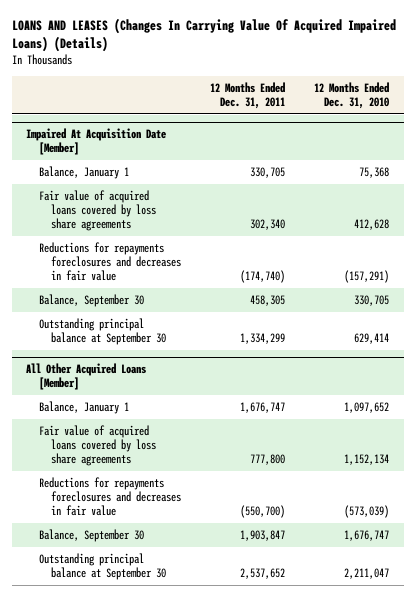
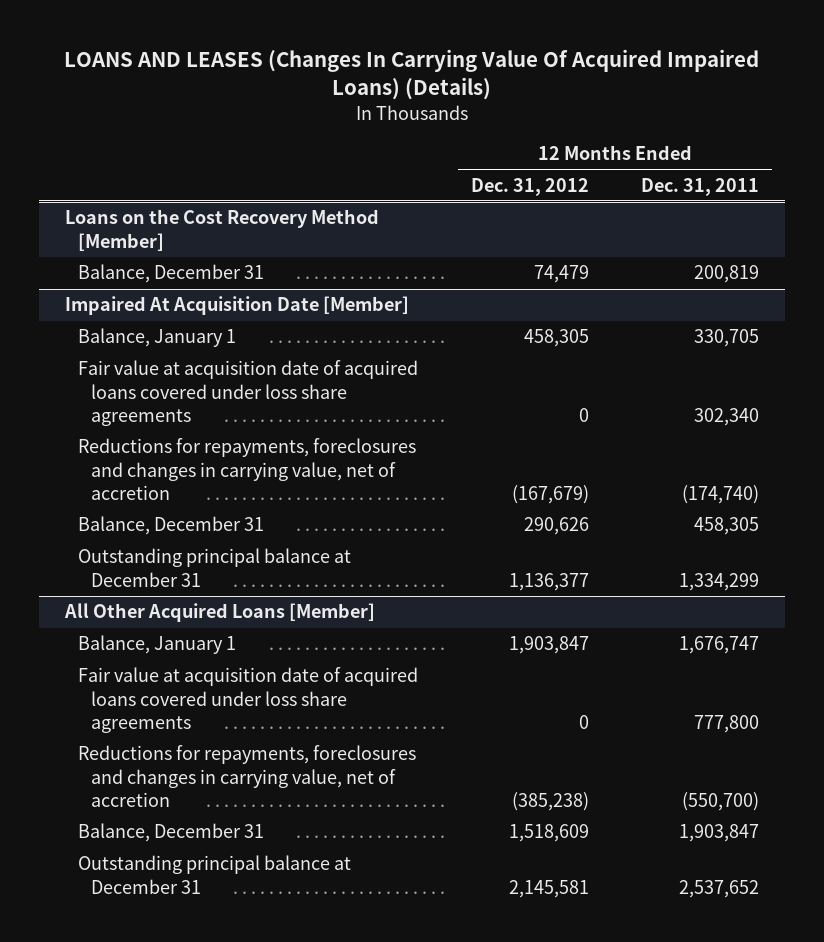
- | 12 Months Ended Dec. 31, 2011 | 12 Months Ended Dec. 31, 2010
+ | 12 Months Ended Dec. 31, 2012 | 12 Months Ended Dec. 31, 2011
+ Loans on the Cost Recovery Method [Member]
+ Balance, December 31 | 74,479 | 200,819
@ Impaired At Acquisition Date [Member]
- Fair value of acquired loans covered by loss share agreements | 302,340 | 412,628
- Reductions for repayments foreclosures and decreases in fair value | (174,740) | (157,291)
- Balance, September 30 | 458,305 | 330,705
- Outstanding principal balance at September 30 | 1,334,299 | 629,414
+ Fair value at acquisition date of acquired loans covered under loss share agreements | 0 | 302,340
+ Reductions for repayments, foreclosures and changes in carrying value, net of accretion | (167,679) | (174,740)
+ Balance, December 31 | 290,626 | 458,305
+ Outstanding principal balance at December 31 | 1,136,377 | 1,334,299
@ All Other Acquired Loans [Member]
- Fair value of acquired loans covered by loss share agreements | 777,800 | 1,152,134
- Reductions for repayments foreclosures and decreases in fair value | (550,700) | (573,039)
- Balance, September 30 | 1,903,847 | 1,676,747
- Outstanding principal balance at September 30 | 2,537,652 | 2,211,047
+ Fair value at acquisition date of acquired loans covered under loss share agreements | 0 | 777,800
+ Reductions for repayments, foreclosures and changes in carrying value, net of accretion | (385,238) | (550,700)
+ Balance, December 31 | 1,518,609 | 1,903,847
+ Outstanding principal balance at December 31 | 2,145,581 | 2,537,652

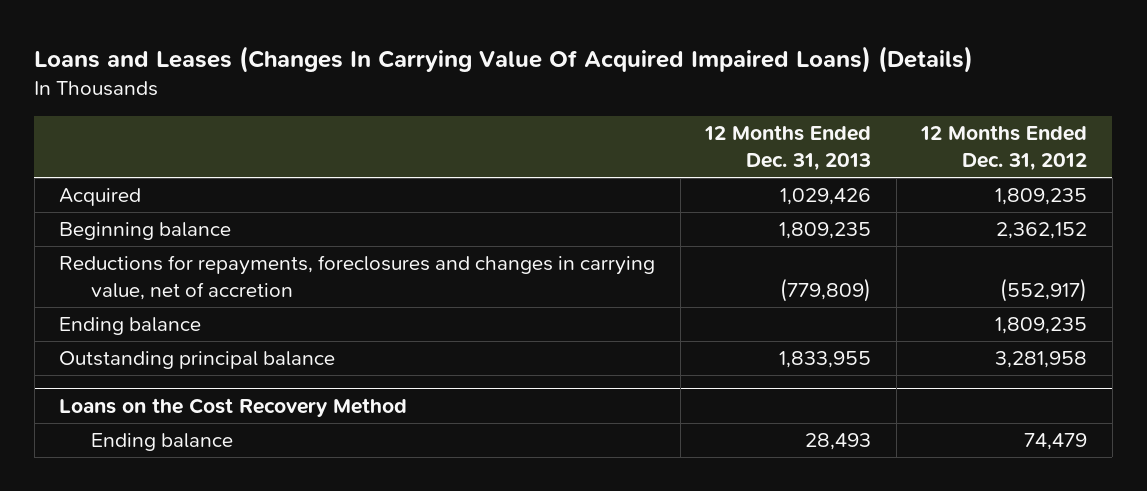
- LOANS AND LEASES (Changes In Carrying Value Of Acquired Impaired Loans) (Details)
+ Loans and Leases (Changes In Carrying Value Of Acquired Impaired Loans) (Details)
- | 12 Months Ended Dec. 31, 2012 | 12 Months Ended Dec. 31, 2011
+ | 12 Months Ended Dec. 31, 2013 | 12 Months Ended Dec. 31, 2012
- Loans on the Cost Recovery Method [Member]
- Balance, December 31 | 74,479 | 200,819
- Impaired At Acquisition Date [Member]
- Balance, January 1 | 458,305 | 330,705
- Fair value at acquisition date of acquired loans covered under loss share agreements | 0 | 302,340
- Reductions for repayments, foreclosures and changes in carrying value, net of accretion | (167,679) | (174,740)
- Balance, December 31 | 290,626 | 458,305
- Outstanding principal balance at December 31 | 1,136,377 | 1,334,299
- All Other Acquired Loans [Member]
- Balance, January 1 | 1,903,847 | 1,676,747
- Fair value at acquisition date of acquired loans covered under loss share agreements | 0 | 777,800
- Reductions for repayments, foreclosures and changes in carrying value, net of accretion | (385,238) | (550,700)
- Balance, December 31 | 1,518,609 | 1,903,847
- Outstanding principal balance at December 31 | 2,145,581 | 2,537,652
+ Acquired | 1,029,426 | 1,809,235
+ Beginning balance | 1,809,235 | 2,362,152
+ Reductions for repayments, foreclosures and changes in carrying value, net of accretion | (779,809) | (552,917)
+ Ending balance | | 1,809,235
+ Outstanding principal balance | 1,833,955 | 3,281,958
+ Loans on the Cost Recovery Method
+ Ending balance | 28,493 | 74,479

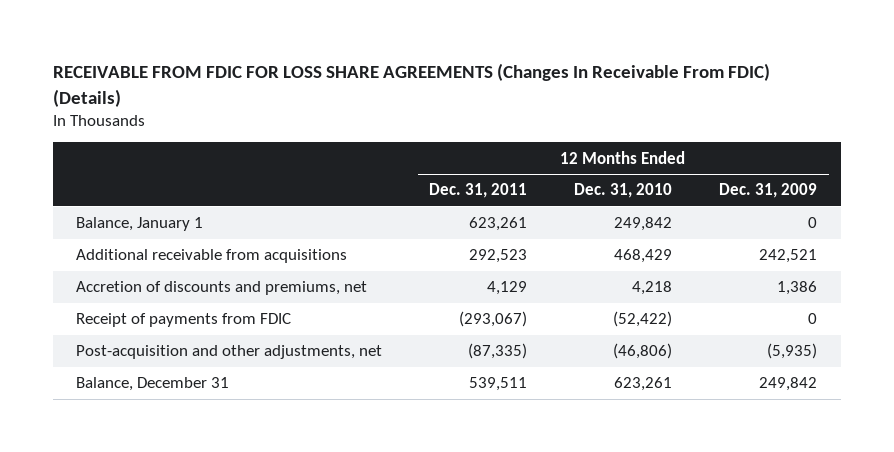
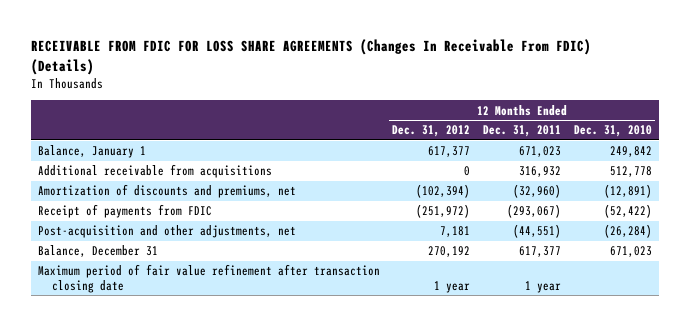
- | 12 Months Ended Dec. 31, 2011 | 12 Months Ended Dec. 31, 2010 | 12 Months Ended Dec. 31, 2009
+ | 12 Months Ended Dec. 31, 2012 | 12 Months Ended Dec. 31, 2011 | 12 Months Ended Dec. 31, 2010
- Balance, January 1 | 623,261 | 249,842 | 0
- Additional receivable from acquisitions | 292,523 | 468,429 | 242,521
- Accretion of discounts and premiums, net | 4,129 | 4,218 | 1,386
+ Balance, January 1 | 617,377 | 671,023 | 249,842
+ Additional receivable from acquisitions | 0 | 316,932 | 512,778
+ Amortization of discounts and premiums, net | (102,394) | (32,960) | (12,891)
- Post-acquisition and other adjustments, net | (87,335) | (46,806) | (5,935)
- Balance, December 31 | 539,511 | 623,261 | 249,842
+ Post-acquisition and other adjustments, net | 7,181 | (44,551) | (26,284)
+ Balance, December 31 | 270,192 | 617,377 | 671,023
+ Maximum period of fair value refinement after transaction closing date | 1 year | 1 year |

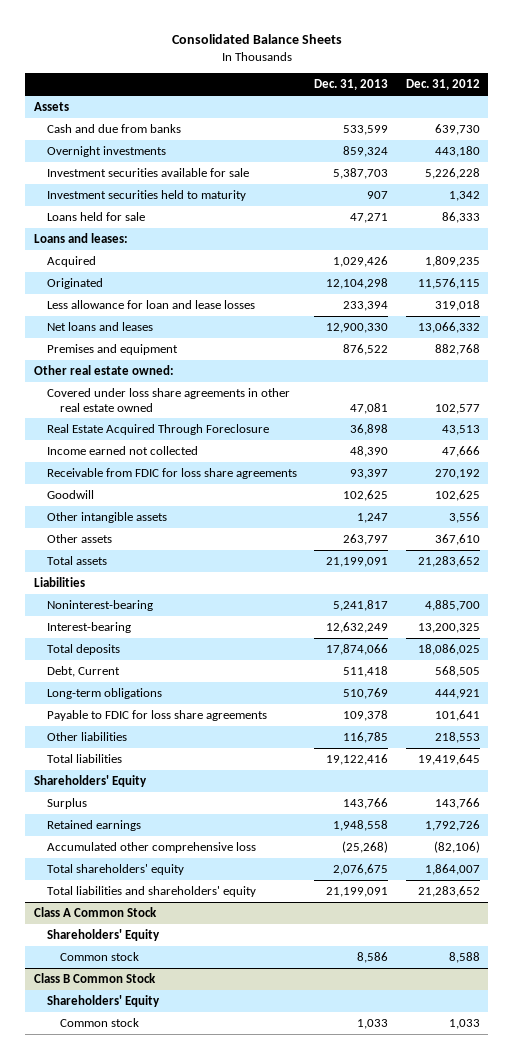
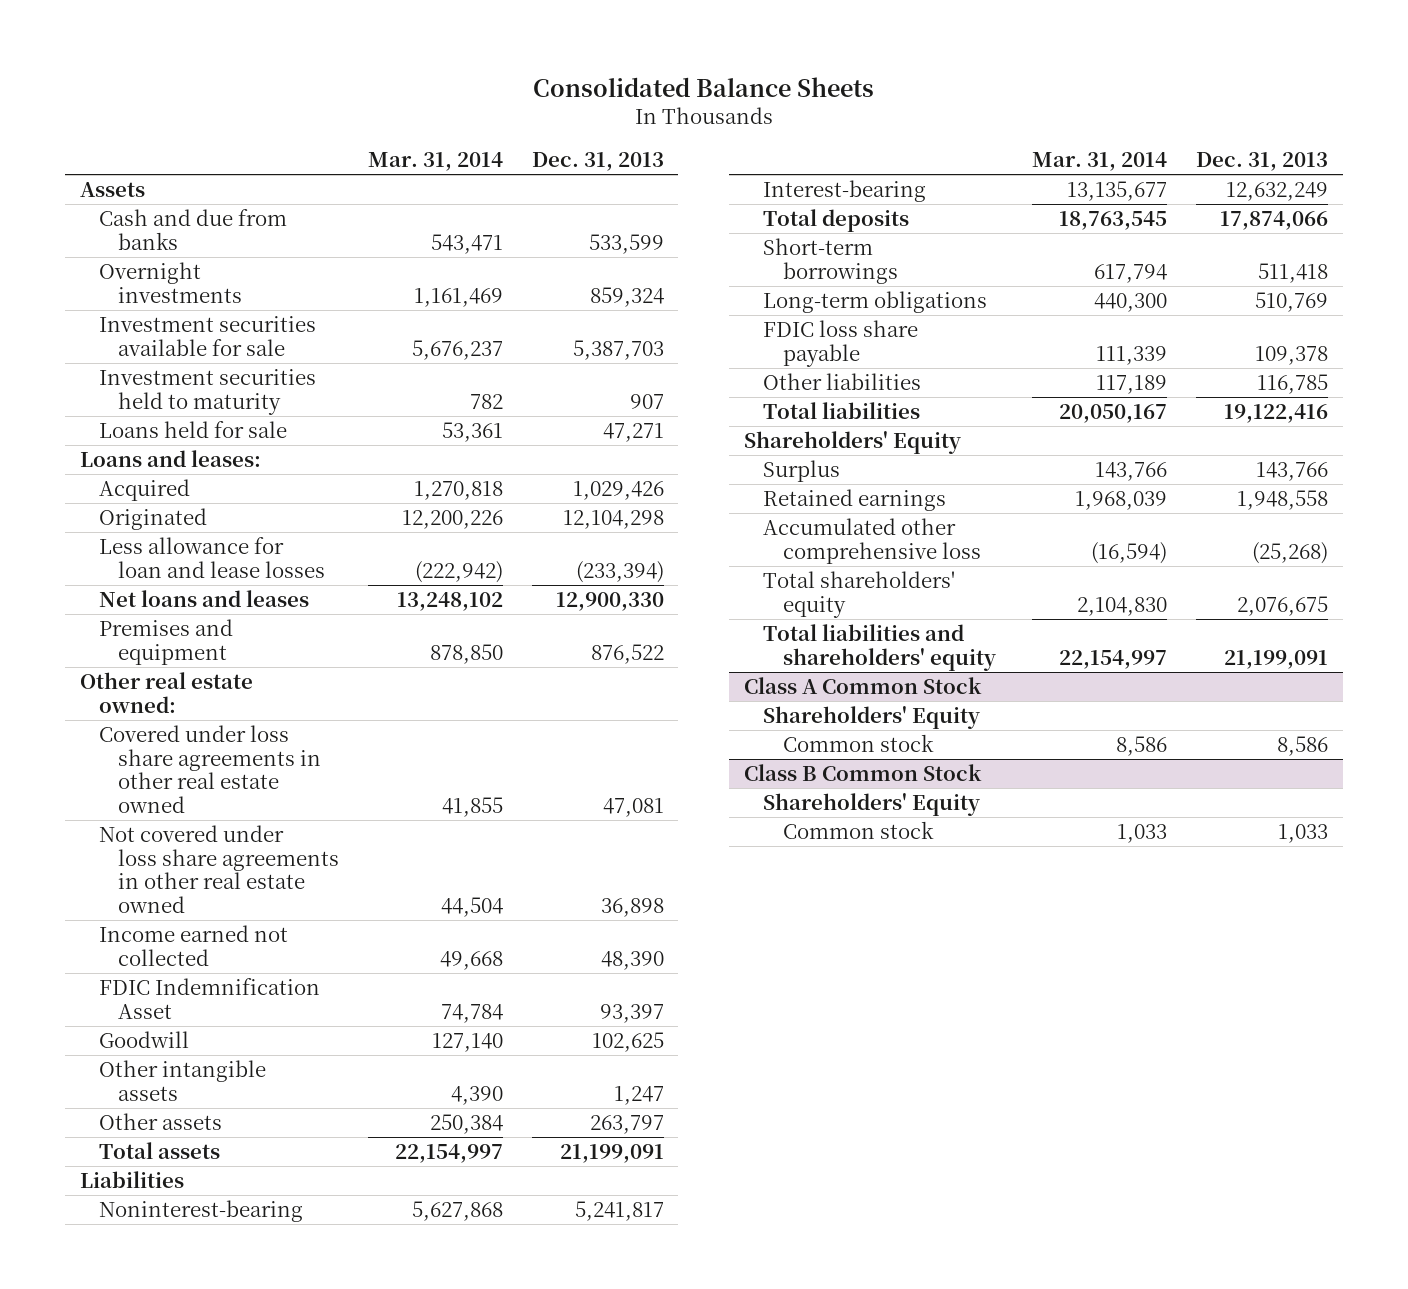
- | Dec. 31, 2013 | Dec. 31, 2012
+ | Mar. 31, 2014 | Dec. 31, 2013
- Less allowance for loan and lease losses | 233,394 | 319,018
+ Less allowance for loan and lease losses | (222,942) | (233,394)
- Real Estate Acquired Through Foreclosure | 36,898 | 43,513
+ Not covered under loss share agreements in other real estate owned | 44,504 | 36,898
- Receivable from FDIC for loss share agreements | 93,397 | 270,192
+ FDIC Indemnification Asset | 74,784 | 93,397
- Debt, Current | 511,418 | 568,505
+ Short-term borrowings | 617,794 | 511,418
- Payable to FDIC for loss share agreements | 109,378 | 101,641
+ FDIC loss share payable | 111,339 | 109,378

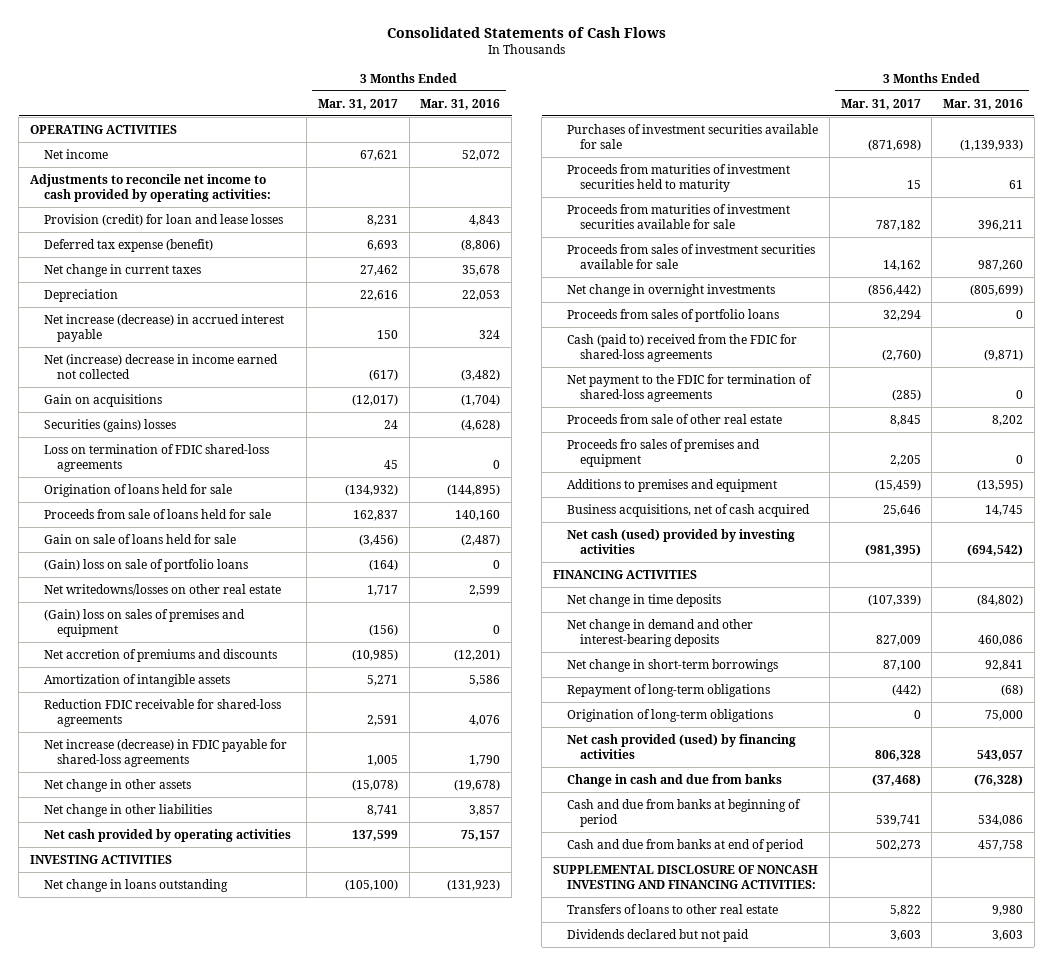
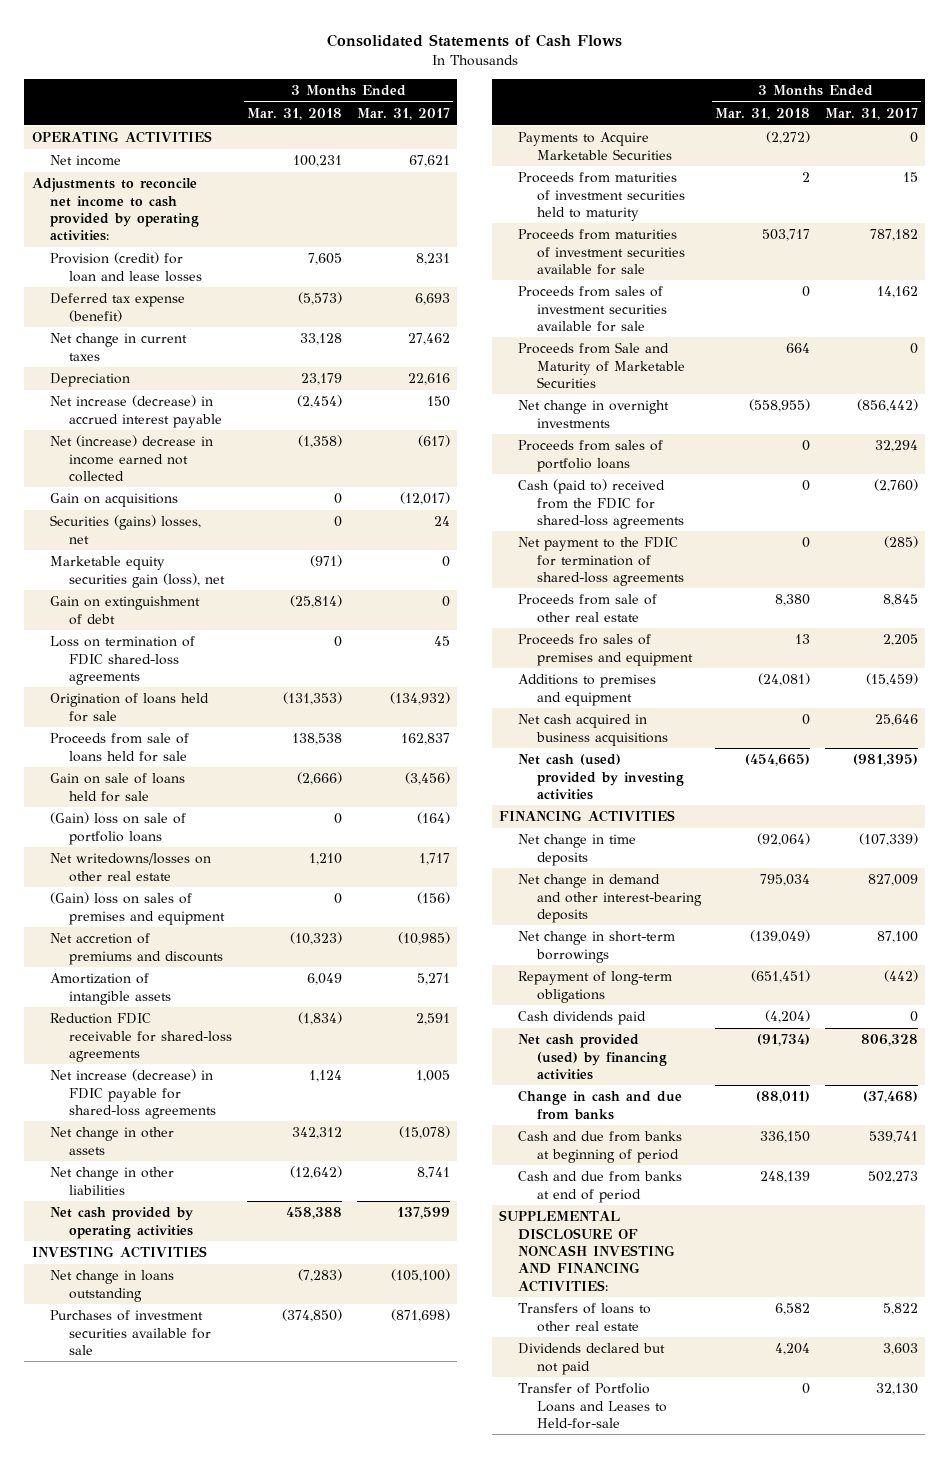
- | 3 Months Ended Mar. 31, 2017 | 3 Months Ended Mar. 31, 2016
+ | 3 Months Ended Mar. 31, 2018 | 3 Months Ended Mar. 31, 2017
- Securities (gains) losses | 24 | (4,628)
+ Securities (gains) losses, net | 0 | 24
+ Marketable equity securities gain (loss), net | (971) | 0
+ Gain on extinguishment of debt | (25,814) | 0
+ Payments to Acquire Marketable Securities | (2,272) | 0
+ Proceeds from Sale and Maturity of Marketable Securities | 664 | 0
- Business acquisitions, net of cash acquired | 25,646 | 14,745
+ Net cash acquired in business acquisitions | 0 | 25,646
- Origination of long-term obligations | 0 | 75,000
+ Cash dividends paid | (4,204) | 0
+ Transfer of Portfolio Loans and Leases to Held-for-sale | 0 | 32,130

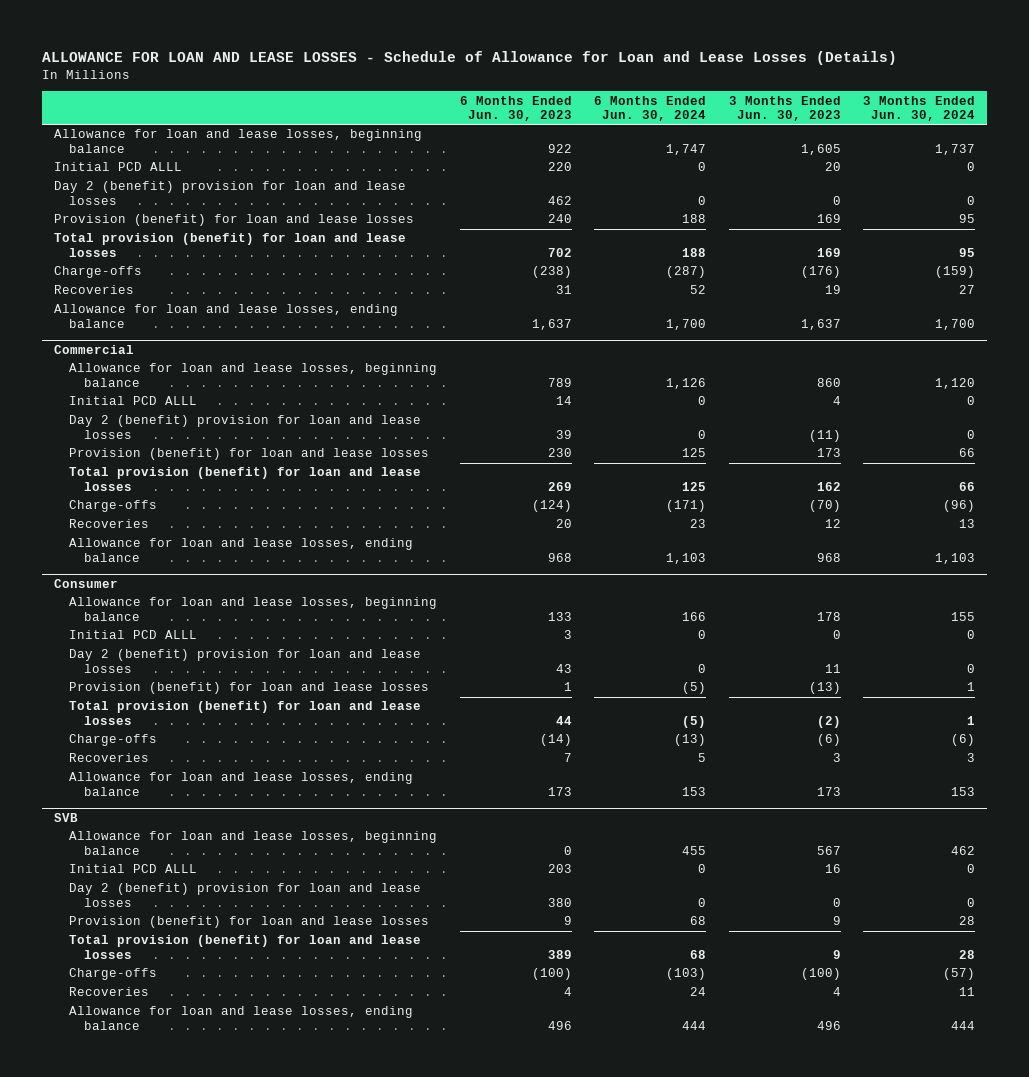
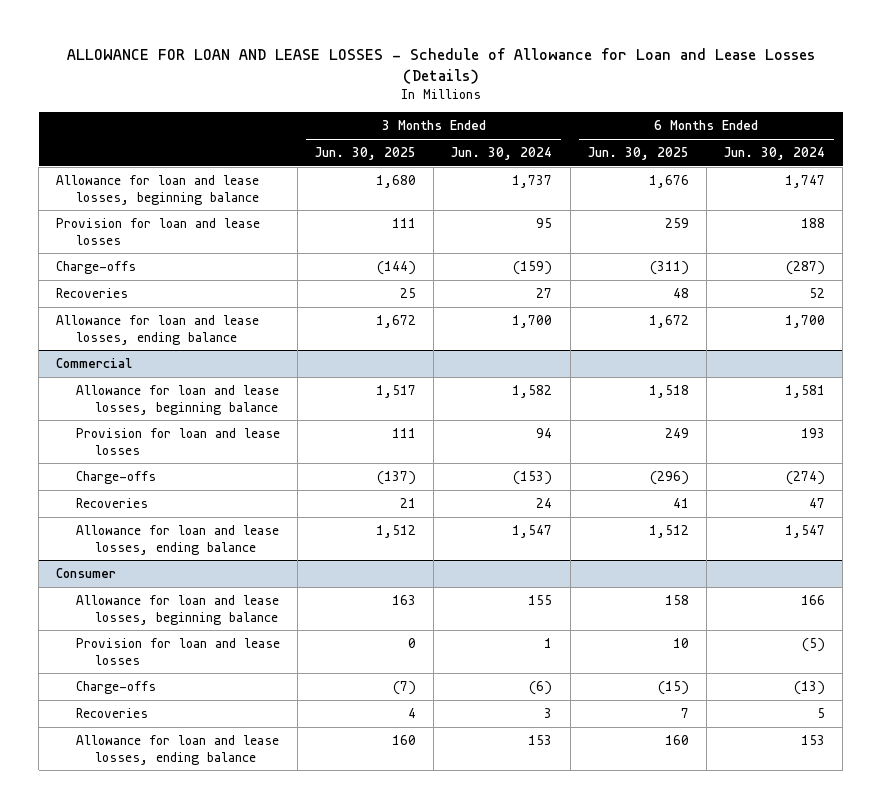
- | 6 Months Ended Jun. 30, 2023 | 6 Months Ended Jun. 30, 2024 | 3 Months Ended Jun. 30, 2023 | 3 Months Ended Jun. 30, 2024
+ | 3 Months Ended Jun. 30, 2025 | 3 Months Ended Jun. 30, 2024 | 6 Months Ended Jun. 30, 2025 | 6 Months Ended Jun. 30, 2024
- Initial PCD ALLL | 220 | 0 | 20 | 0
- Day 2 (benefit) provision for loan and lease losses | 462 | 0 | 0 | 0
- Provision (benefit) for loan and lease losses | 240 | 188 | 169 | 95
- Total provision (benefit) for loan and lease losses | 702 | 188 | 169 | 95
+ Provision for loan and lease losses | 111 | 95 | 259 | 188
@ Commercial
- Allowance for loan and lease losses, beginning balance | 789 | 1,126 | 860 | 1,120
- Initial PCD ALLL | 14 | 0 | 4 | 0
- Day 2 (benefit) provision for loan and lease losses | 39 | 0 | (11) | 0
- Provision (benefit) for loan and lease losses | 230 | 125 | 173 | 66
- Total provision (benefit) for loan and lease losses | 269 | 125 | 162 | 66
- Charge-offs | (124) | (171) | (70) | (96)
- Recoveries | 20 | 23 | 12 | 13
- Allowance for loan and lease losses, ending balance | 968 | 1,103 | 968 | 1,103
+ Allowance for loan and lease losses, beginning balance | 1,517 | 1,582 | 1,518 | 1,581
+ Provision for loan and lease losses | 111 | 94 | 249 | 193
+ Charge-offs | (137) | (153) | (296) | (274)
+ Recoveries | 21 | 24 | 41 | 47
+ Allowance for loan and lease losses, ending balance | 1,512 | 1,547 | 1,512 | 1,547
@ Consumer
- Initial PCD ALLL | 3 | 0 | 0 | 0
- Day 2 (benefit) provision for loan and lease losses | 43 | 0 | 11 | 0
- Provision (benefit) for loan and lease losses | 1 | (5) | (13) | 1
- Total provision (benefit) for loan and lease losses | 44 | (5) | (2) | 1
+ Provision for loan and lease losses | 0 | 1 | 10 | (5)
- SVB
- Allowance for loan and lease losses, beginning balance | 0 | 455 | 567 | 462
- Initial PCD ALLL | 203 | 0 | 16 | 0
- Day 2 (benefit) provision for loan and lease losses | 380 | 0 | 0 | 0
- Provision (benefit) for loan and lease losses | 9 | 68 | 9 | 28
- Total provision (benefit) for loan and lease losses | 389 | 68 | 9 | 28
- Charge-offs | (100) | (103) | (100) | (57)
- Recoveries | 4 | 24 | 4 | 11
- Allowance for loan and lease losses, ending balance | 496 | 444 | 496 | 444

